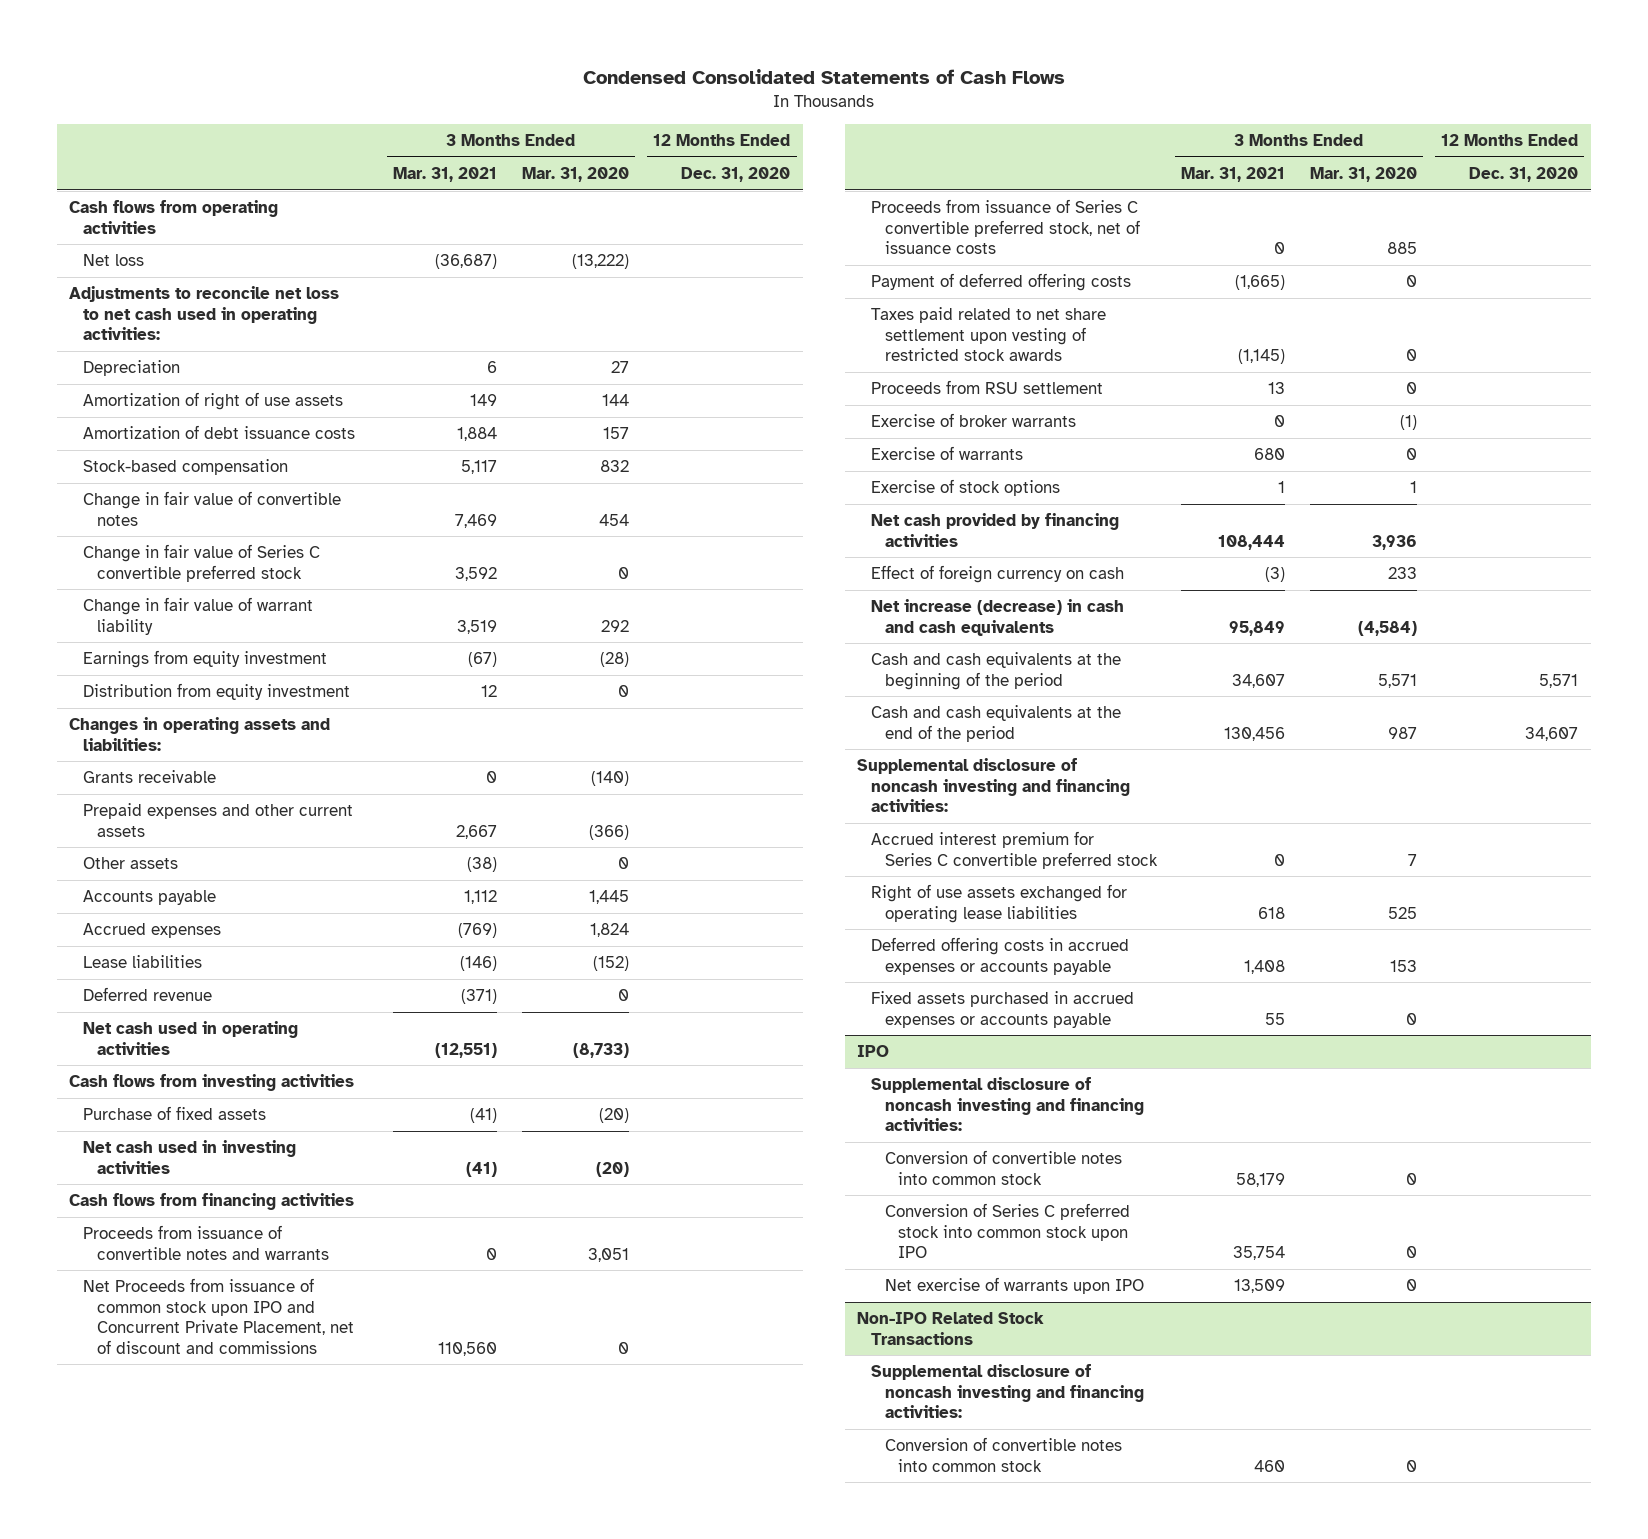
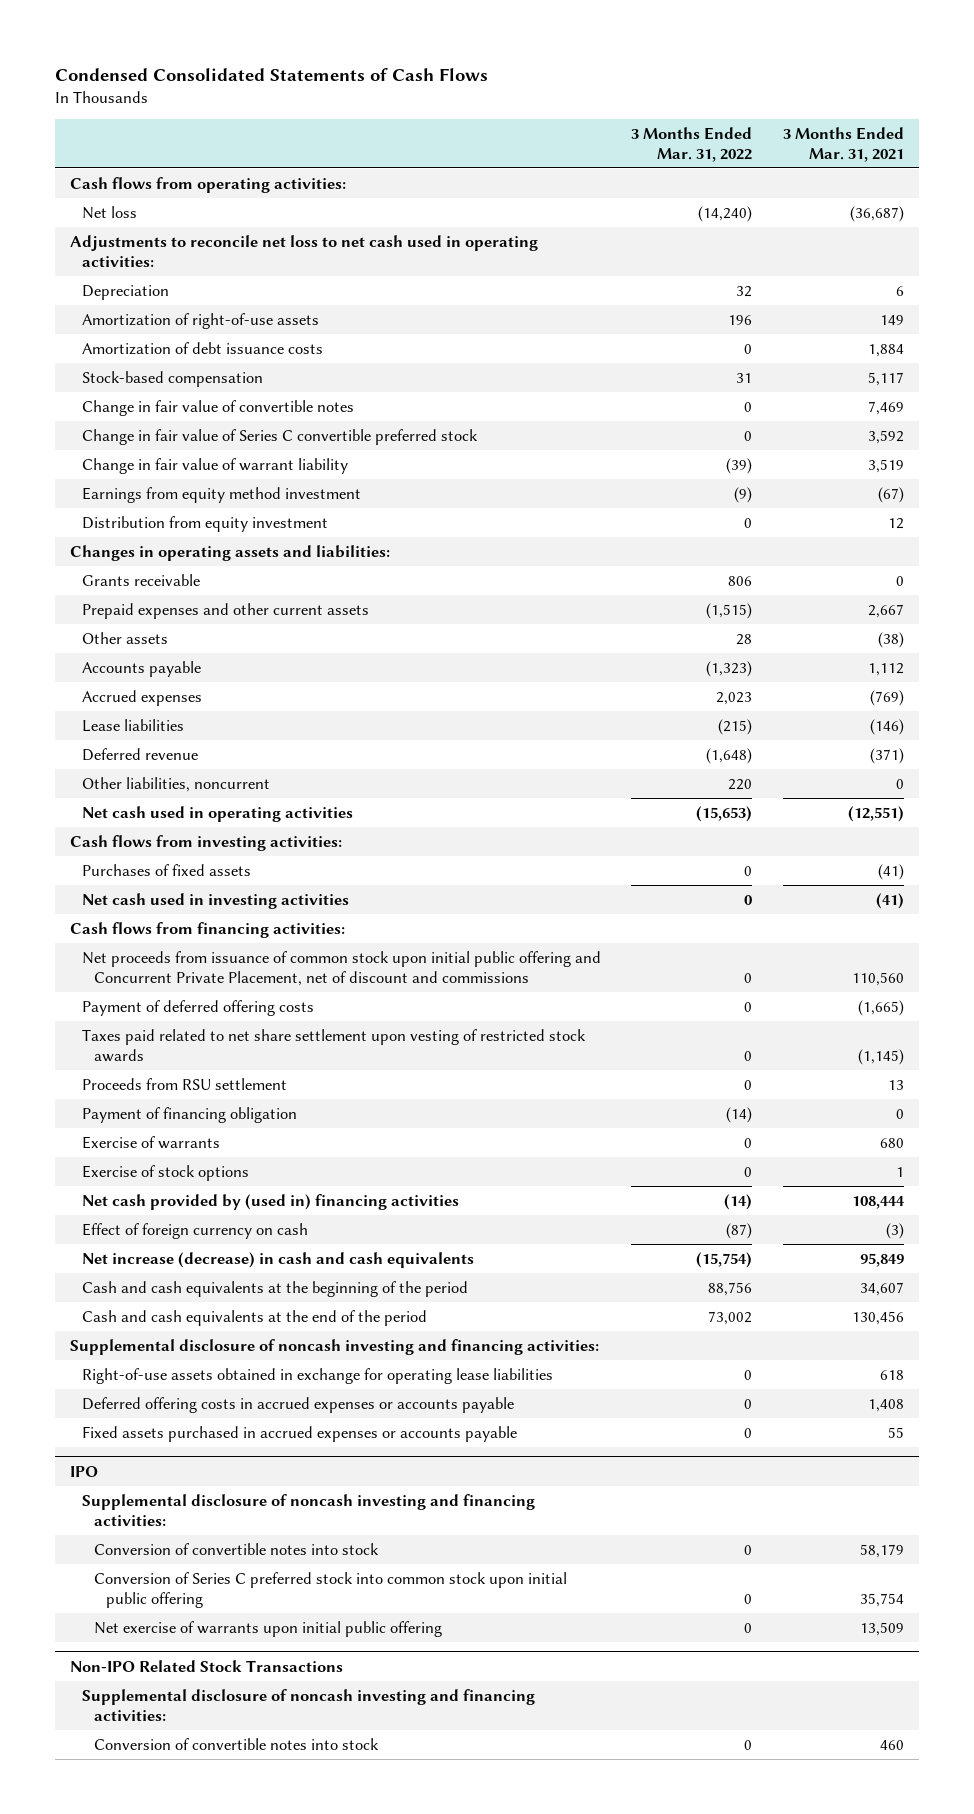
- | 3 Months Ended Mar. 31, 2021 | 3 Months Ended Mar. 31, 2020 | 12 Months Ended Dec. 31, 2020
+ | 3 Months Ended Mar. 31, 2022 | 3 Months Ended Mar. 31, 2021
- Cash flows from operating activities
+ Cash flows from operating activities:
- Amortization of right of use assets | 149 | 144 |
+ Amortization of right-of-use assets | 196 | 149
- Earnings from equity investment | (67) | (28) |
+ Earnings from equity method investment | (9) | (67)
+ Other liabilities, noncurrent | 220 | 0
- Cash flows from investing activities
- Purchase of fixed assets | (41) | (20) |
+ Cash flows from investing activities:
+ Purchases of fixed assets | 0 | (41)
- Cash flows from financing activities
- Proceeds from issuance of convertible notes and warrants | 0 | 3,051 |
- Net Proceeds from issuance of common stock upon IPO and Concurrent Private Placement, net of discount and commissions | 110,560 | 0 |
- Proceeds from issuance of Series C convertible preferred stock, net of issuance costs | 0 | 885 |
+ Cash flows from financing activities:
+ Net proceeds from issuance of common stock upon initial public offering and Concurrent Private Placement, net of discount and commissions | 0 | 110,560
- Exercise of broker warrants | 0 | (1) |
+ Payment of financing obligation | (14) | 0
- Net cash provided by financing activities | 108,444 | 3,936 |
+ Net cash provided by (used in) financing activities | (14) | 108,444
- Accrued interest premium for Series C convertible preferred stock | 0 | 7 |
- Right of use assets exchanged for operating lease liabilities | 618 | 525 |
+ Right-of-use assets obtained in exchange for operating lease liabilities | 0 | 618
@ IPO
- Conversion of convertible notes into common stock | 58,179 | 0 |
- Conversion of Series C preferred stock into common stock upon IPO | 35,754 | 0 |
- Net exercise of warrants upon IPO | 13,509 | 0 |
+ Conversion of convertible notes into stock | 0 | 58,179
+ Conversion of Series C preferred stock into common stock upon initial public offering | 0 | 35,754
+ Net exercise of warrants upon initial public offering | 0 | 13,509
@ Non-IPO Related Stock Transactions
- Conversion of convertible notes into common stock | 460 | 0 |
+ Conversion of convertible notes into stock | 0 | 460

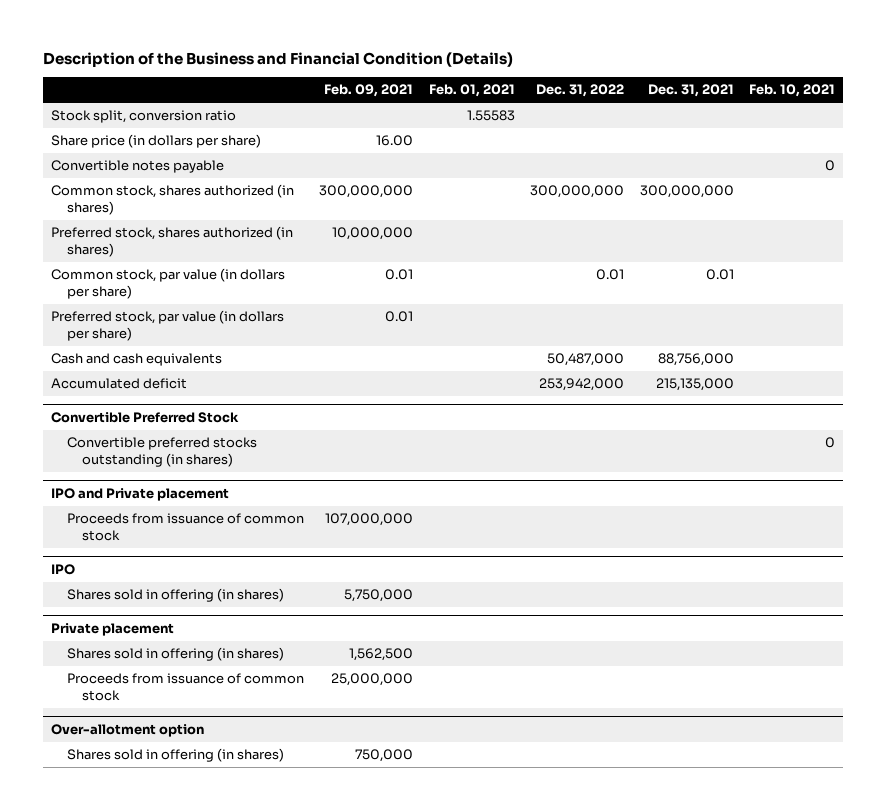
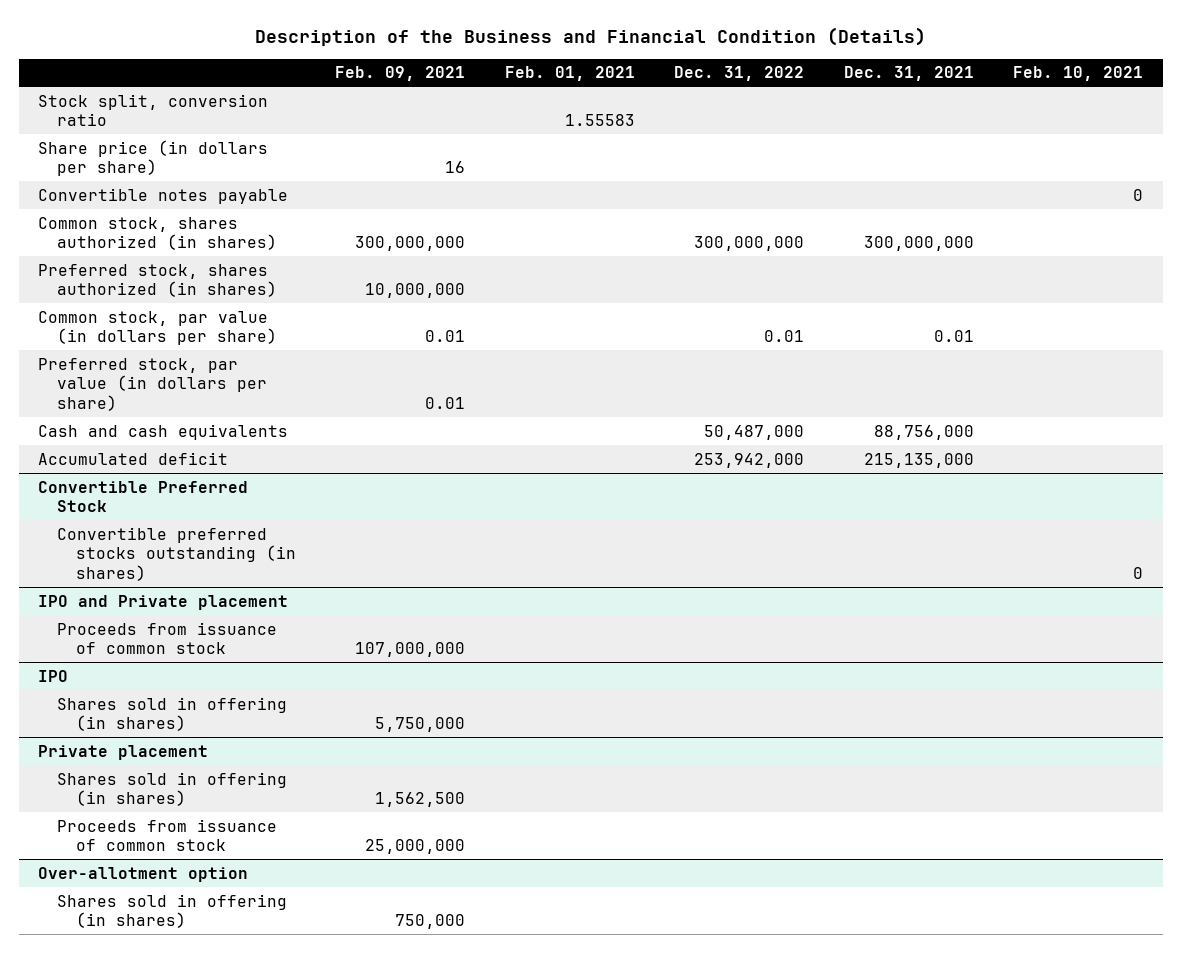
- Share price (in dollars per share) | 16.00 | | | |
+ Share price (in dollars per share) | 16 | | | |

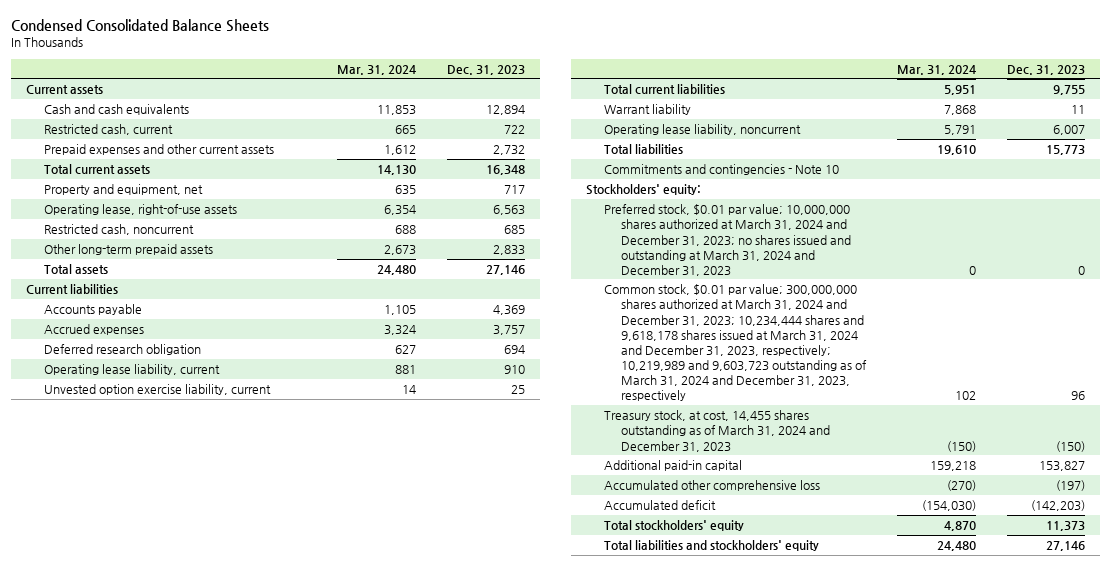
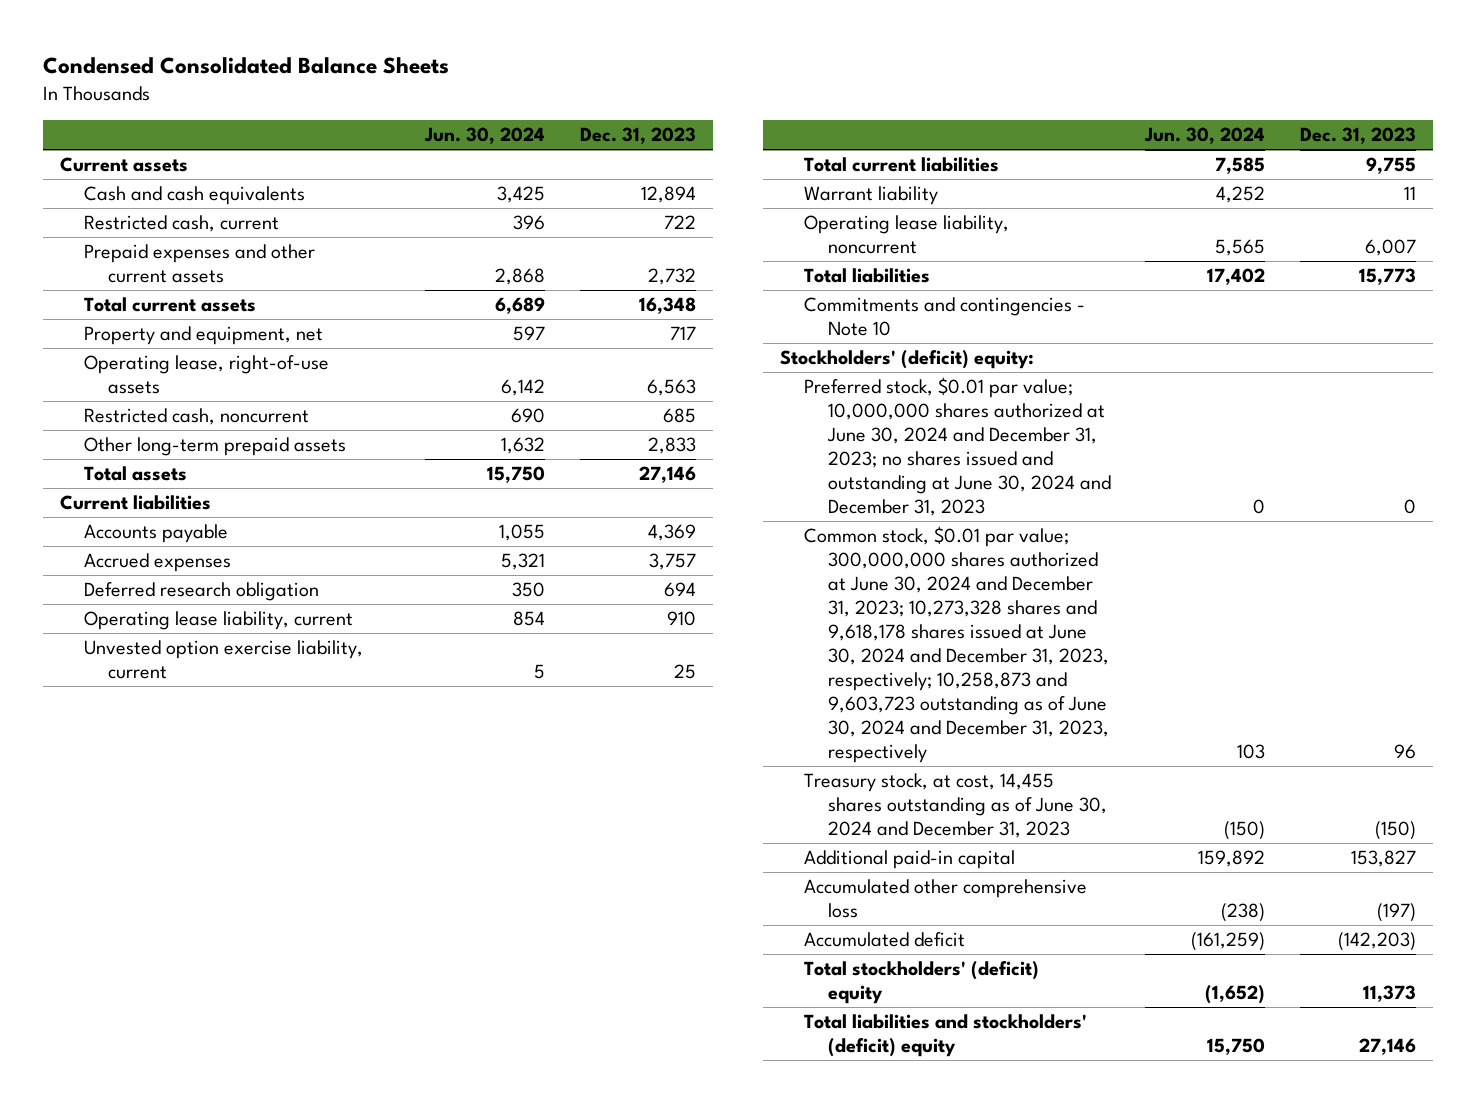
- | Mar. 31, 2024 | Dec. 31, 2023
+ | Jun. 30, 2024 | Dec. 31, 2023
- Stockholders' equity:
- Preferred stock, $0.01 par value; 10,000,000 shares authorized at March 31, 2024 and December 31, 2023; no shares issued and outstanding at March 31, 2024 and December 31, 2023 | 0 | 0
- Common stock, $0.01 par value; 300,000,000 shares authorized at March 31, 2024 and December 31, 2023; 10,234,444 shares and 9,618,178 shares issued at March 31, 2024 and December 31, 2023, respectively; 10,219,989 and 9,603,723 outstanding as of March 31, 2024 and December 31, 2023, respectively | 102 | 96
- Treasury stock, at cost, 14,455 shares outstanding as of March 31, 2024 and December 31, 2023 | (150) | (150)
+ Stockholders' (deficit) equity:
+ Preferred stock, $0.01 par value; 10,000,000 shares authorized at June 30, 2024 and December 31, 2023; no shares issued and outstanding at June 30, 2024 and December 31, 2023 | 0 | 0
+ Common stock, $0.01 par value; 300,000,000 shares authorized at June 30, 2024 and December 31, 2023; 10,273,328 shares and 9,618,178 shares issued at June 30, 2024 and December 31, 2023, respectively; 10,258,873 and 9,603,723 outstanding as of June 30, 2024 and December 31, 2023, respectively | 103 | 96
+ Treasury stock, at cost, 14,455 shares outstanding as of June 30, 2024 and December 31, 2023 | (150) | (150)
- Total stockholders' equity | 4,870 | 11,373
- Total liabilities and stockholders' equity | 24,480 | 27,146
+ Total stockholders' (deficit) equity | (1,652) | 11,373
+ Total liabilities and stockholders' (deficit) equity | 15,750 | 27,146

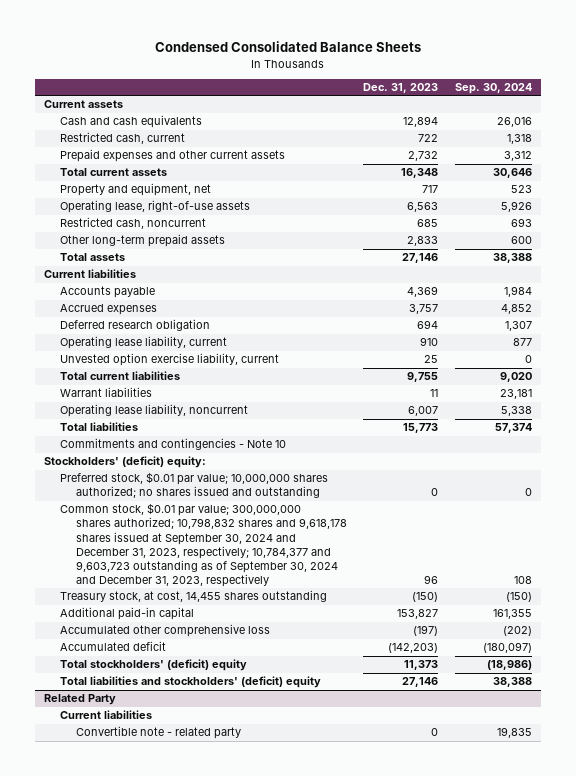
- | Jun. 30, 2024 | Dec. 31, 2023
+ | Dec. 31, 2023 | Sep. 30, 2024
- Warrant liability | 4,252 | 11
+ Warrant liabilities | 11 | 23,181
- Preferred stock, $0.01 par value; 10,000,000 shares authorized at June 30, 2024 and December 31, 2023; no shares issued and outstanding at June 30, 2024 and December 31, 2023 | 0 | 0
- Common stock, $0.01 par value; 300,000,000 shares authorized at June 30, 2024 and December 31, 2023; 10,273,328 shares and 9,618,178 shares issued at June 30, 2024 and December 31, 2023, respectively; 10,258,873 and 9,603,723 outstanding as of June 30, 2024 and December 31, 2023, respectively | 103 | 96
- Treasury stock, at cost, 14,455 shares outstanding as of June 30, 2024 and December 31, 2023 | (150) | (150)
+ Preferred stock, $0.01 par value; 10,000,000 shares authorized; no shares issued and outstanding | 0 | 0
+ Common stock, $0.01 par value; 300,000,000 shares authorized; 10,798,832 shares and 9,618,178 shares issued at September 30, 2024 and December 31, 2023, respectively; 10,784,377 and 9,603,723 outstanding as of September 30, 2024 and December 31, 2023, respectively | 96 | 108
+ Treasury stock, at cost, 14,455 shares outstanding | (150) | (150)
+ Related Party
+ Current liabilities
+ Convertible note - related party | 0 | 19,835

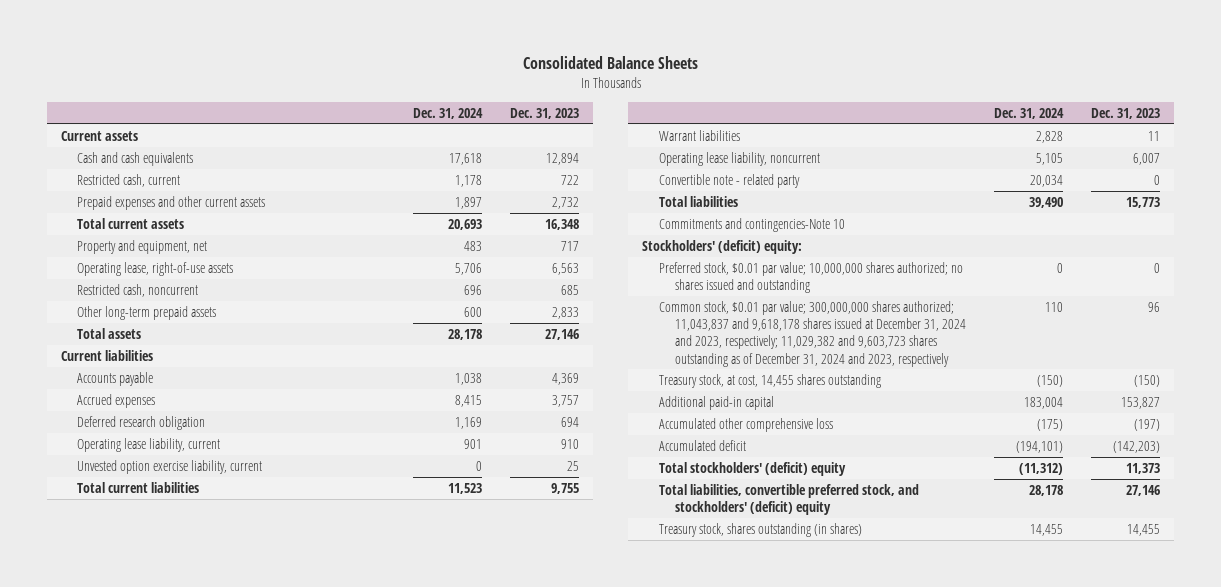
- Condensed Consolidated Balance Sheets
+ Consolidated Balance Sheets
- | Dec. 31, 2023 | Sep. 30, 2024
+ | Dec. 31, 2024 | Dec. 31, 2023
+ Convertible note - related party | 20,034 | 0
- Commitments and contingencies - Note 10
+ Commitments and contingencies-Note 10
- Common stock, $0.01 par value; 300,000,000 shares authorized; 10,798,832 shares and 9,618,178 shares issued at September 30, 2024 and December 31, 2023, respectively; 10,784,377 and 9,603,723 outstanding as of September 30, 2024 and December 31, 2023, respectively | 96 | 108
+ Common stock, $0.01 par value; 300,000,000 shares authorized; 11,043,837 and 9,618,178 shares issued at December 31, 2024 and 2023, respectively; 11,029,382 and 9,603,723 shares outstanding as of December 31, 2024 and 2023, respectively | 110 | 96
- Total liabilities and stockholders' (deficit) equity | 27,146 | 38,388
- Related Party
- Current liabilities
- Convertible note - related party | 0 | 19,835
+ Total liabilities, convertible preferred stock, and stockholders' (deficit) equity | 28,178 | 27,146
+ Treasury stock, shares outstanding (in shares) | 14,455 | 14,455

